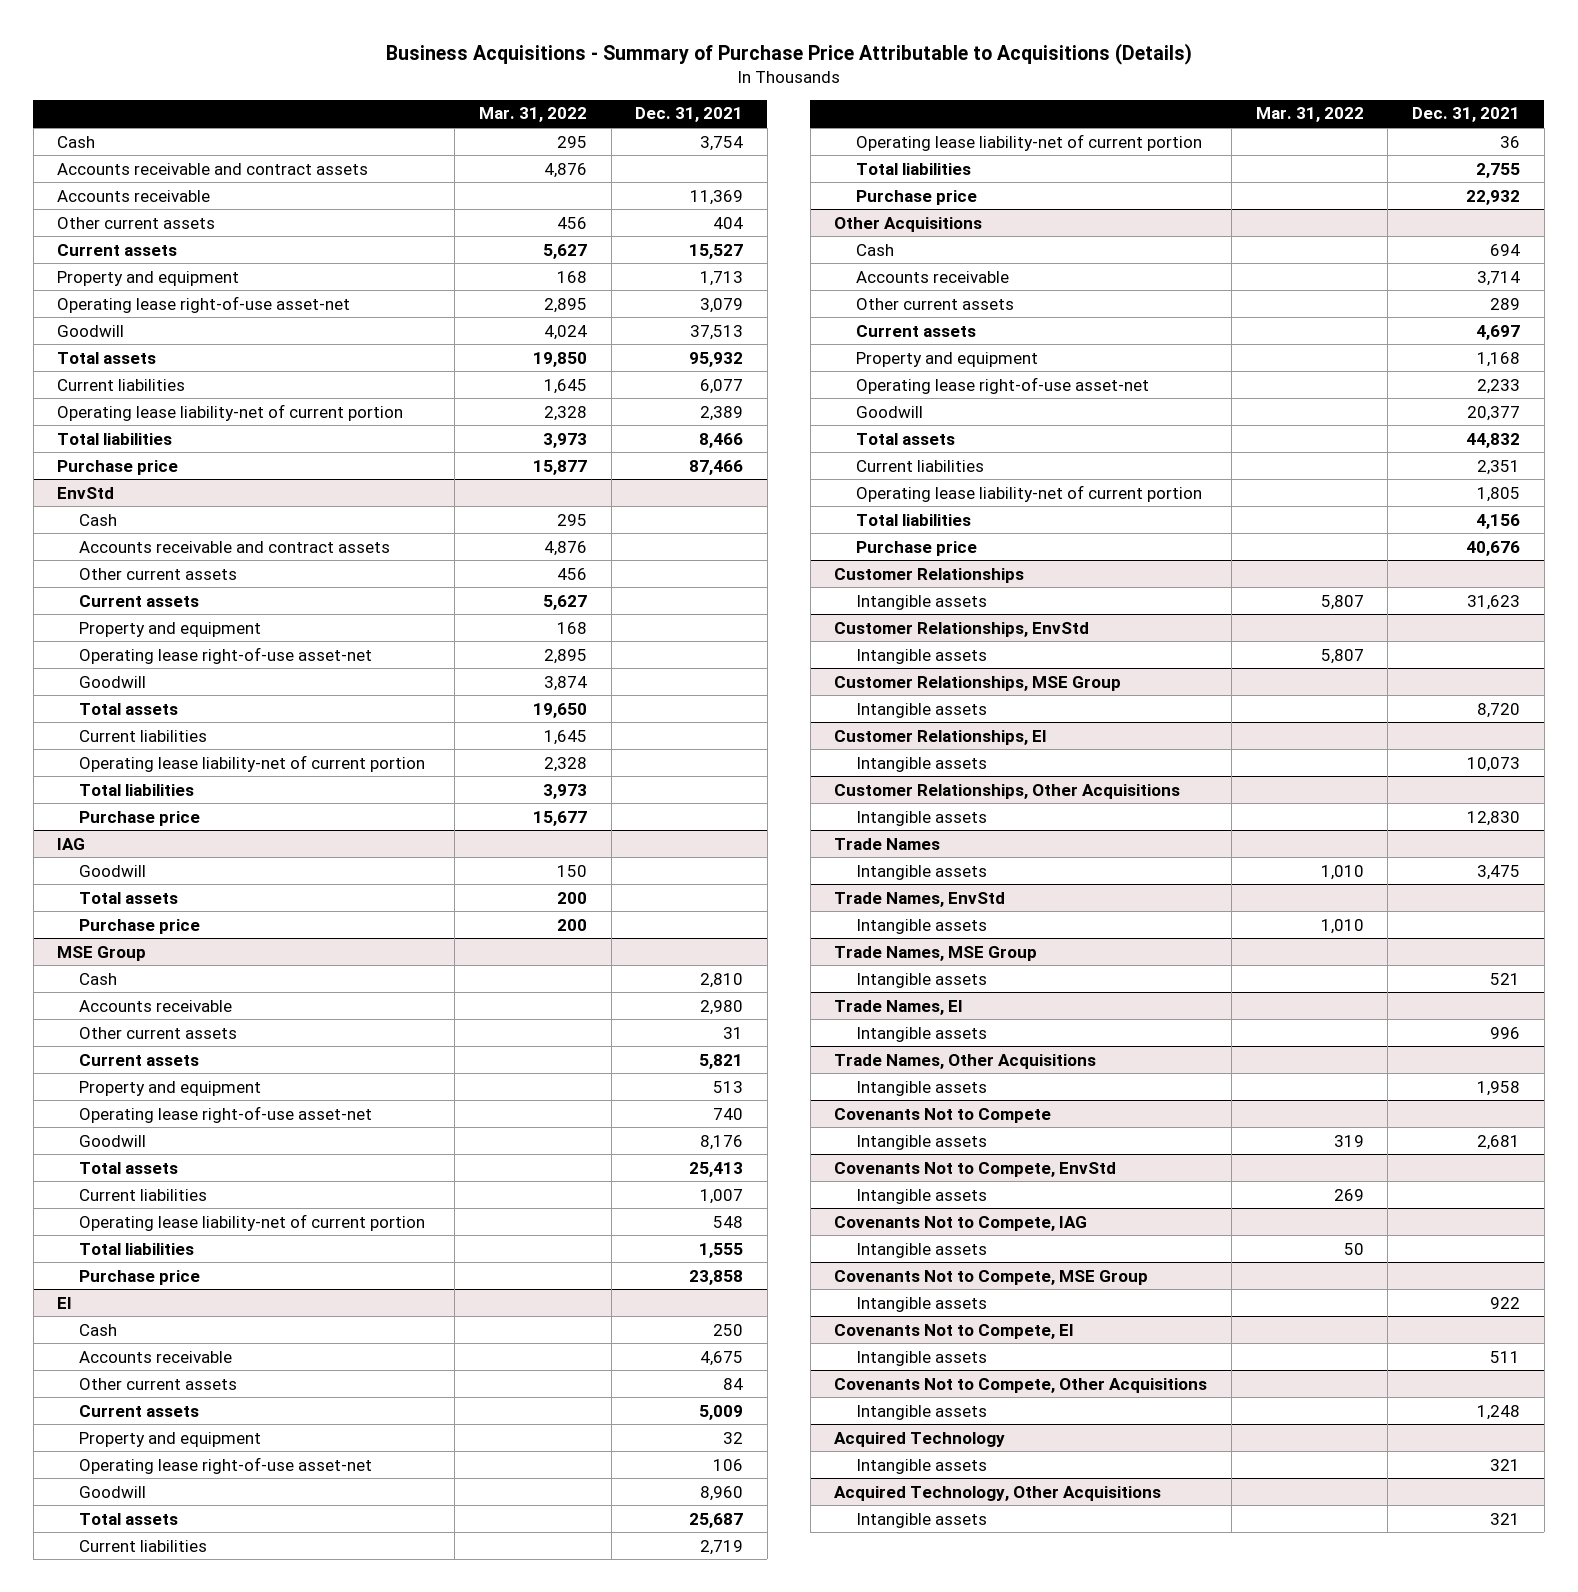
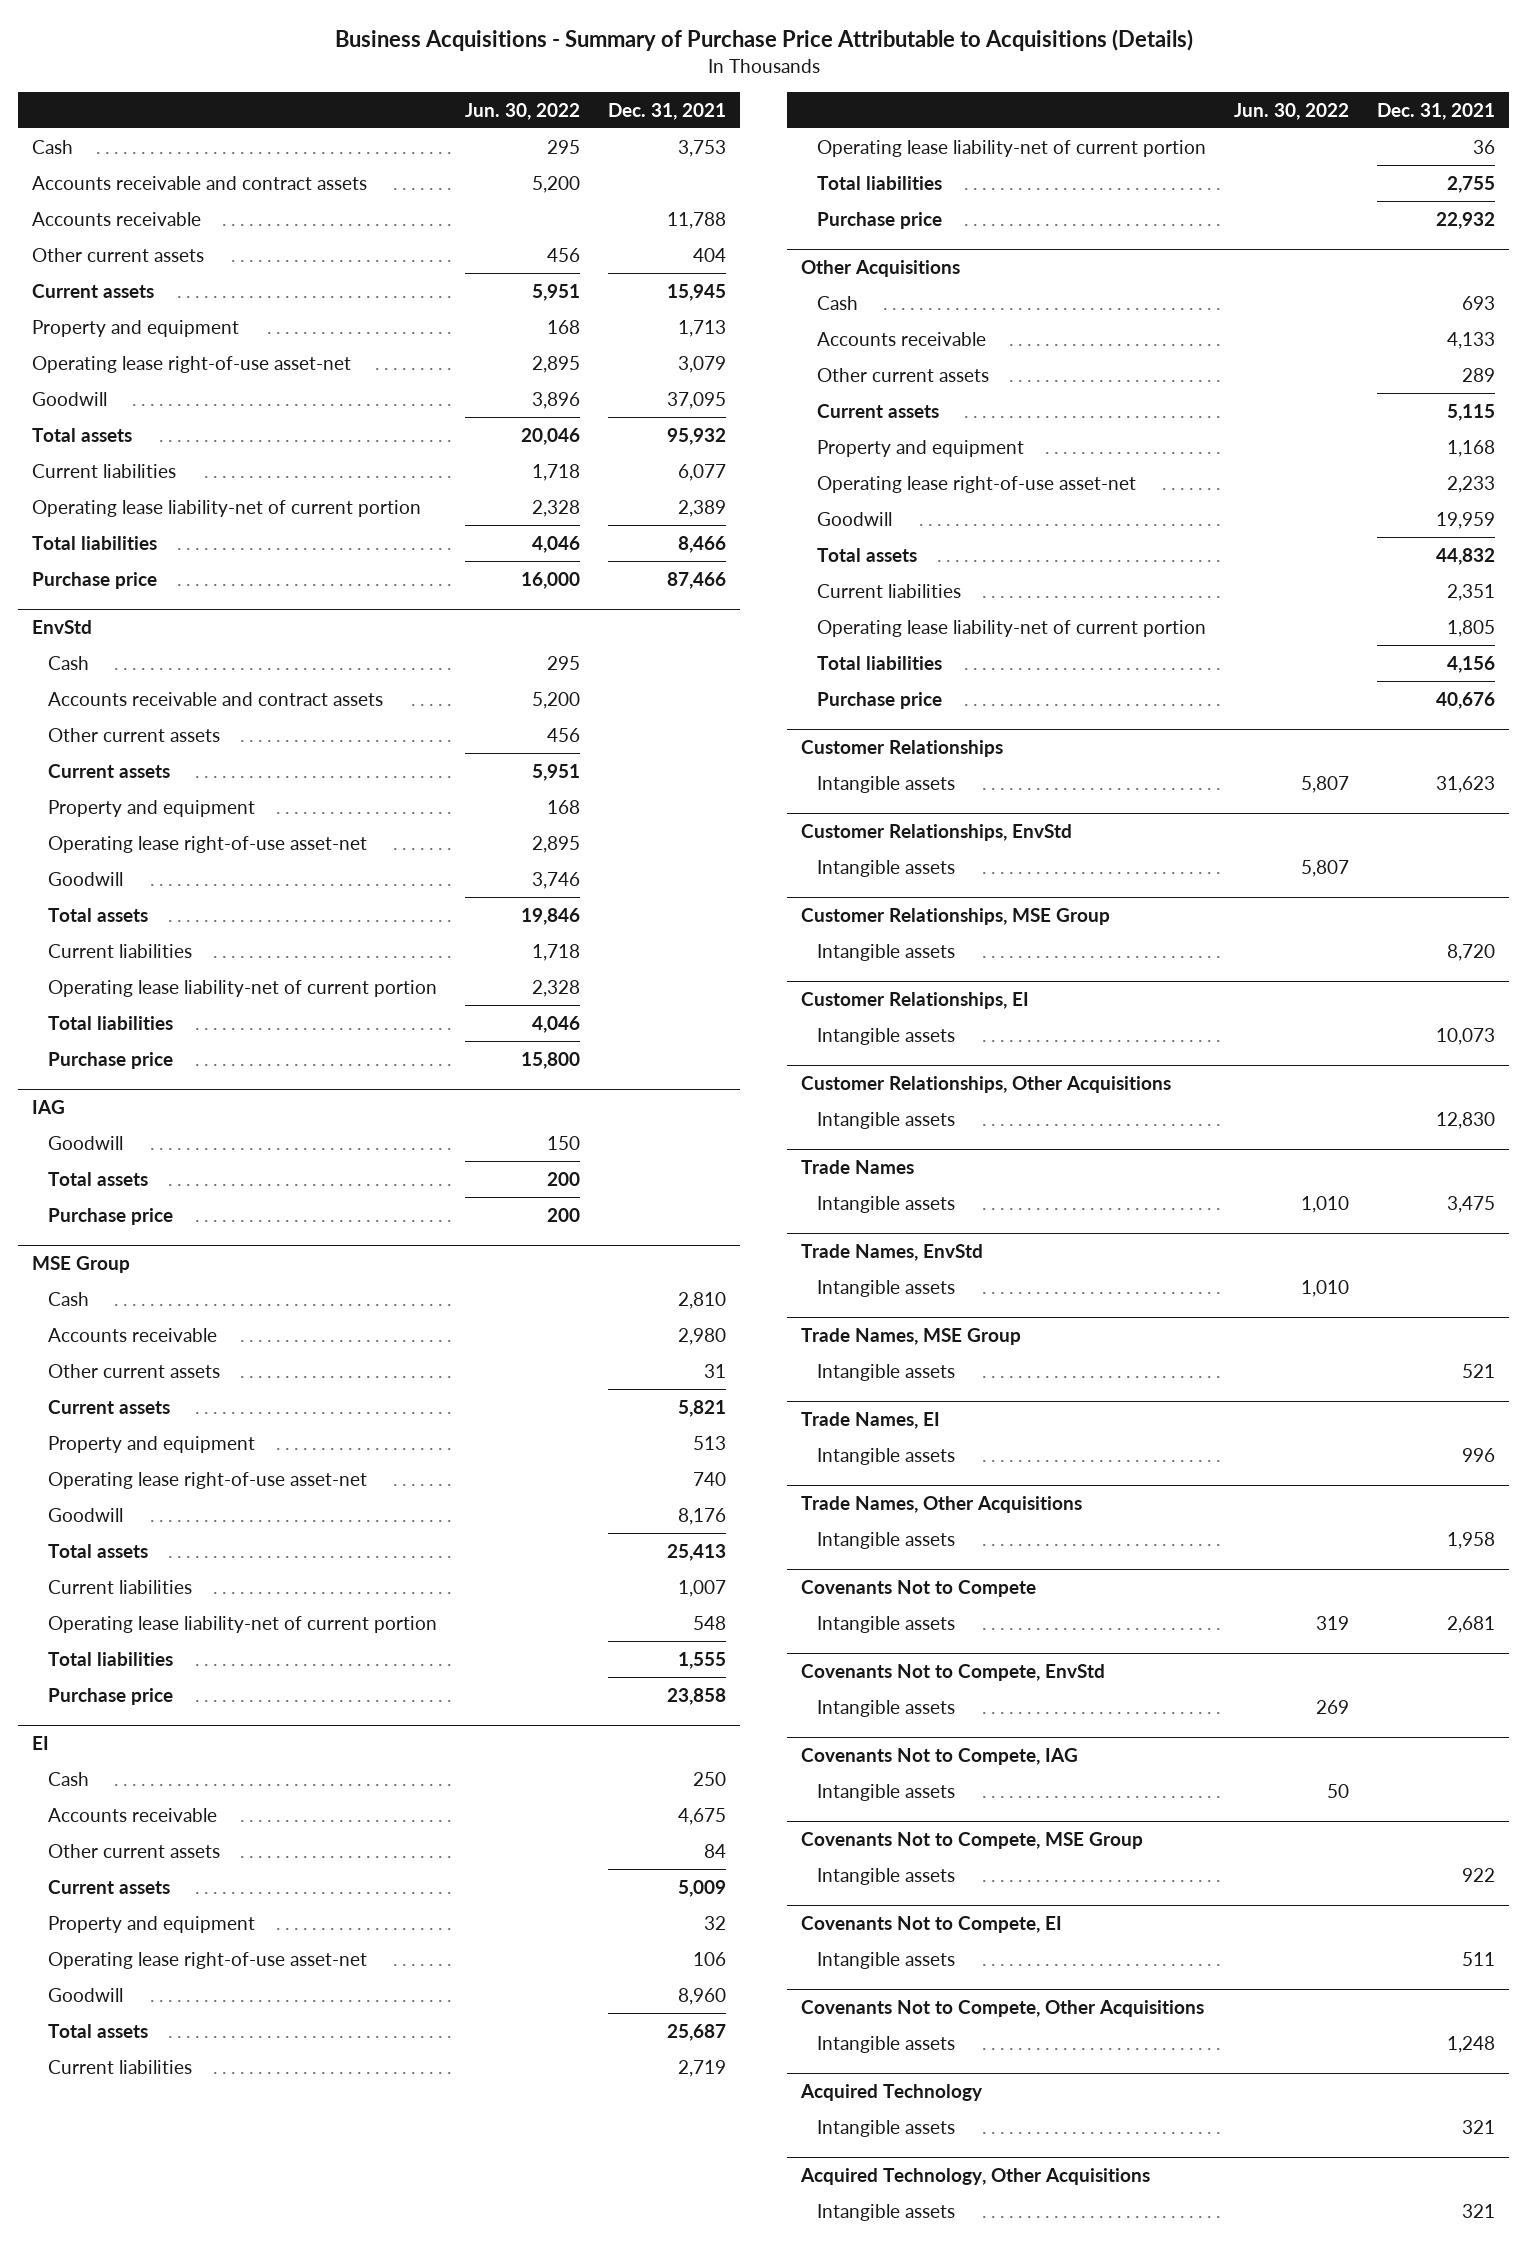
- | Mar. 31, 2022 | Dec. 31, 2021
+ | Jun. 30, 2022 | Dec. 31, 2021
- Cash | 295 | 3,754
+ Cash | 295 | 3,753
- Accounts receivable | | 11,369
+ Accounts receivable | | 11,788
- Current assets | 5,627 | 15,527
+ Current assets | 5,951 | 15,945
- Goodwill | 4,024 | 37,513
+ Goodwill | 3,896 | 37,095
@ Other Acquisitions
- Cash | | 694
- Accounts receivable | | 3,714
+ Cash | | 693
+ Accounts receivable | | 4,133
- Current assets | | 4,697
+ Current assets | | 5,115
- Goodwill | | 20,377
+ Goodwill | | 19,959

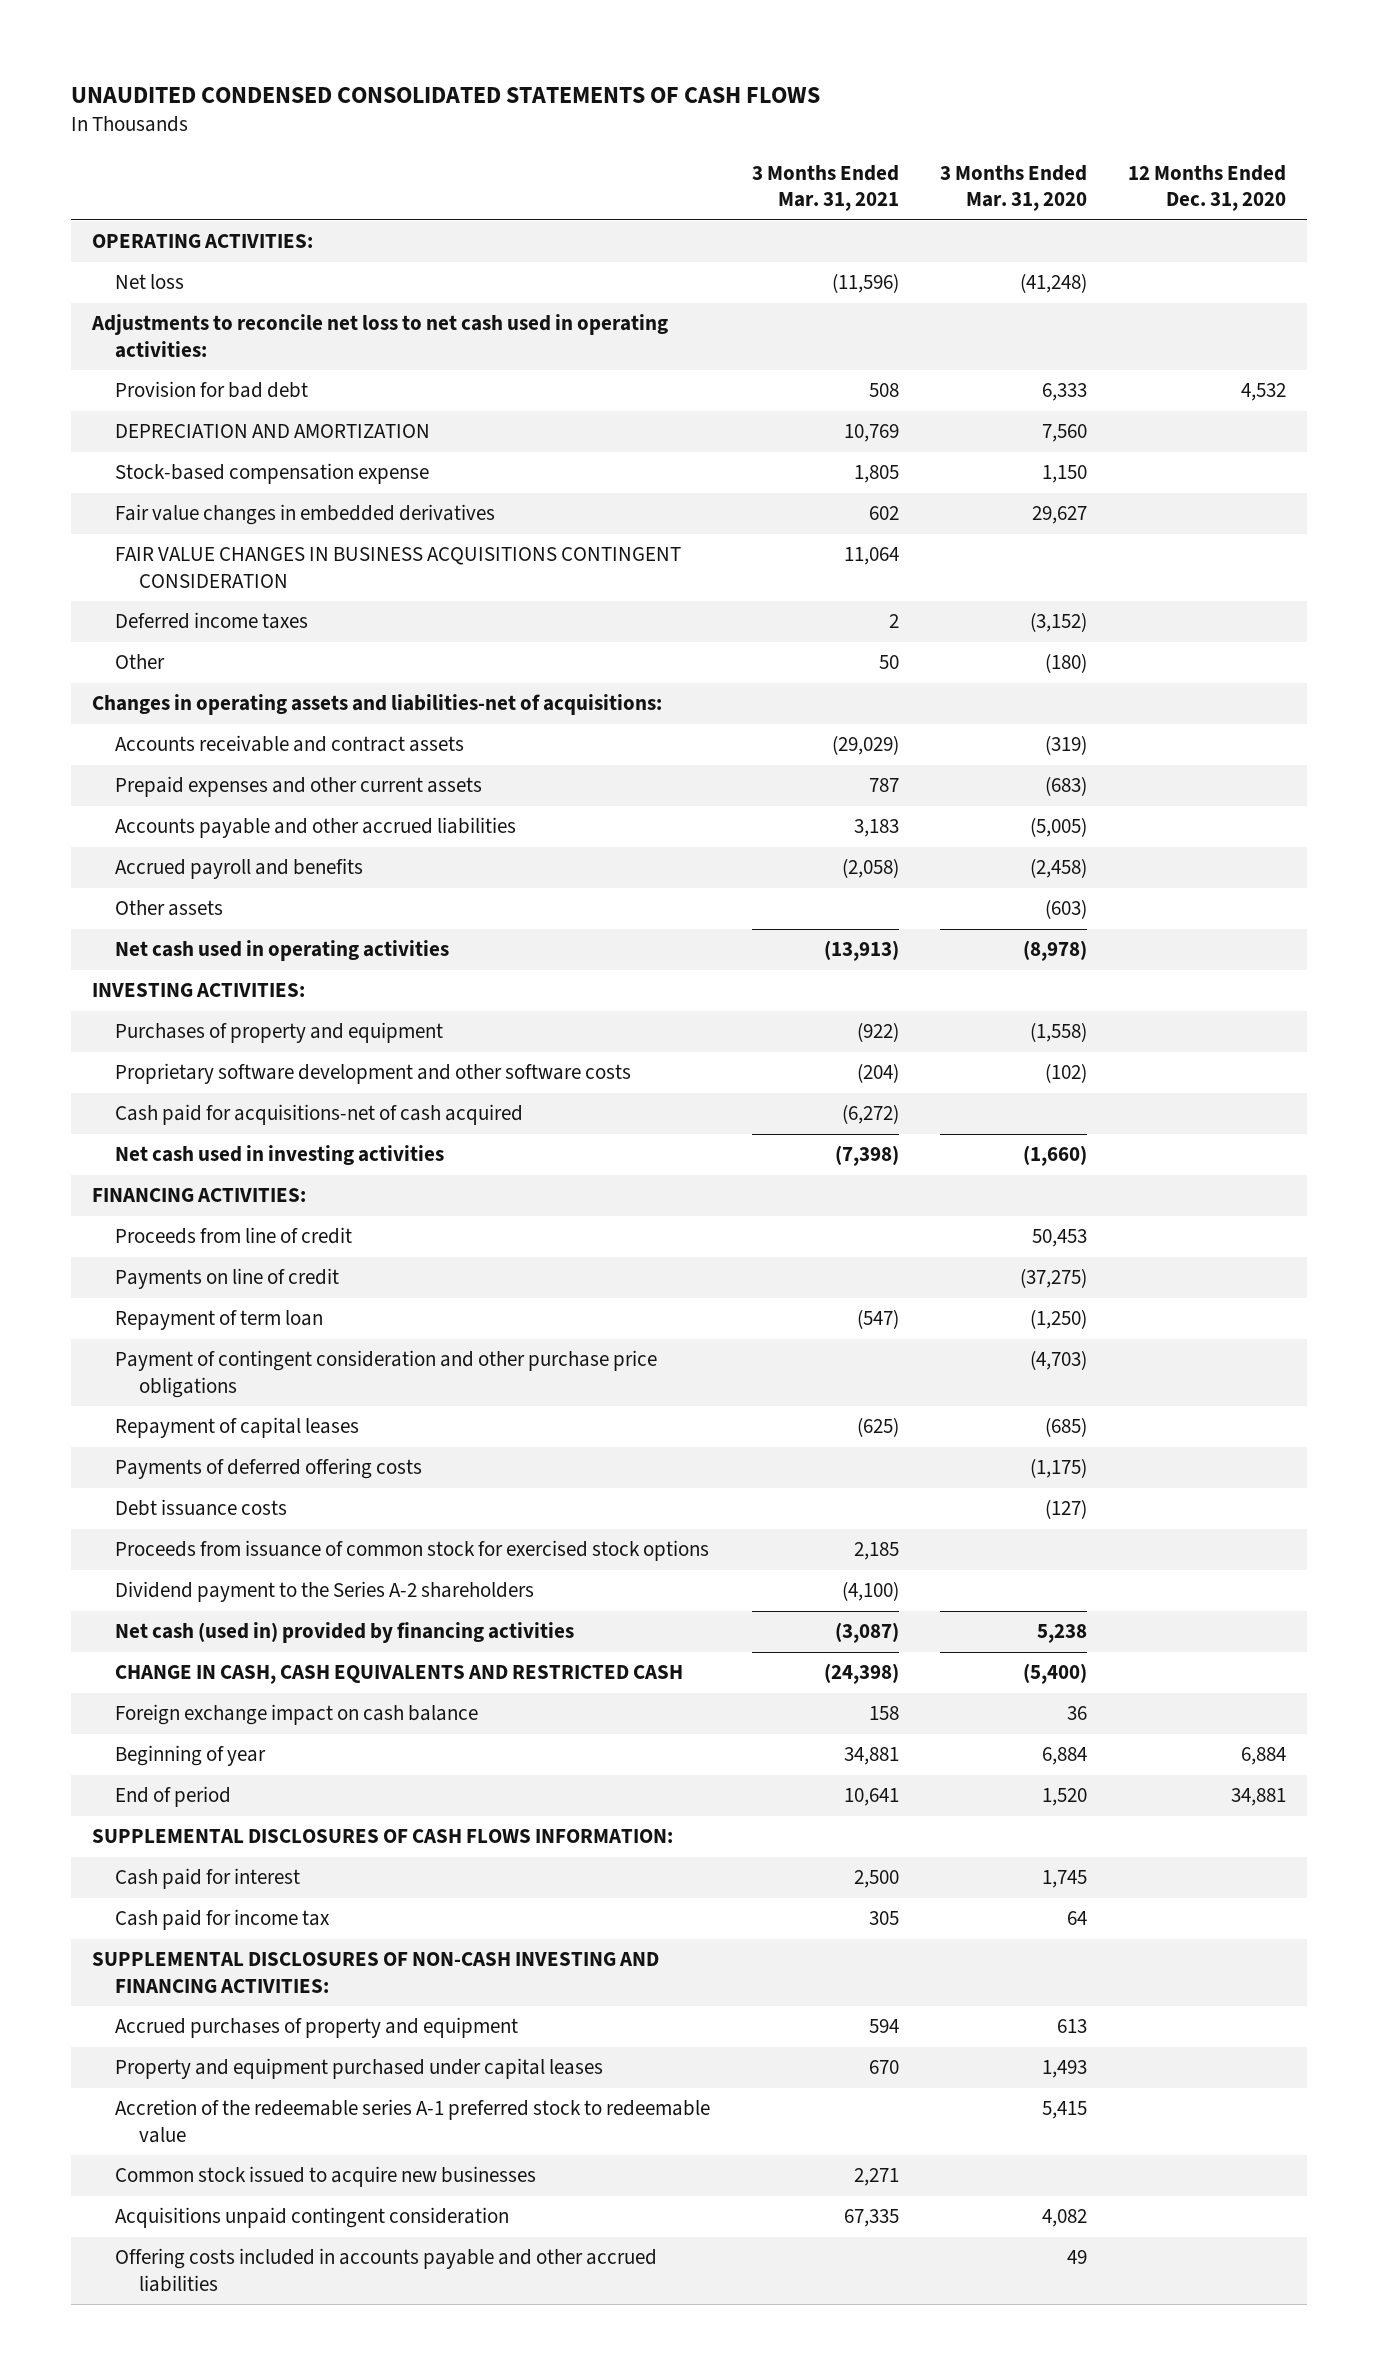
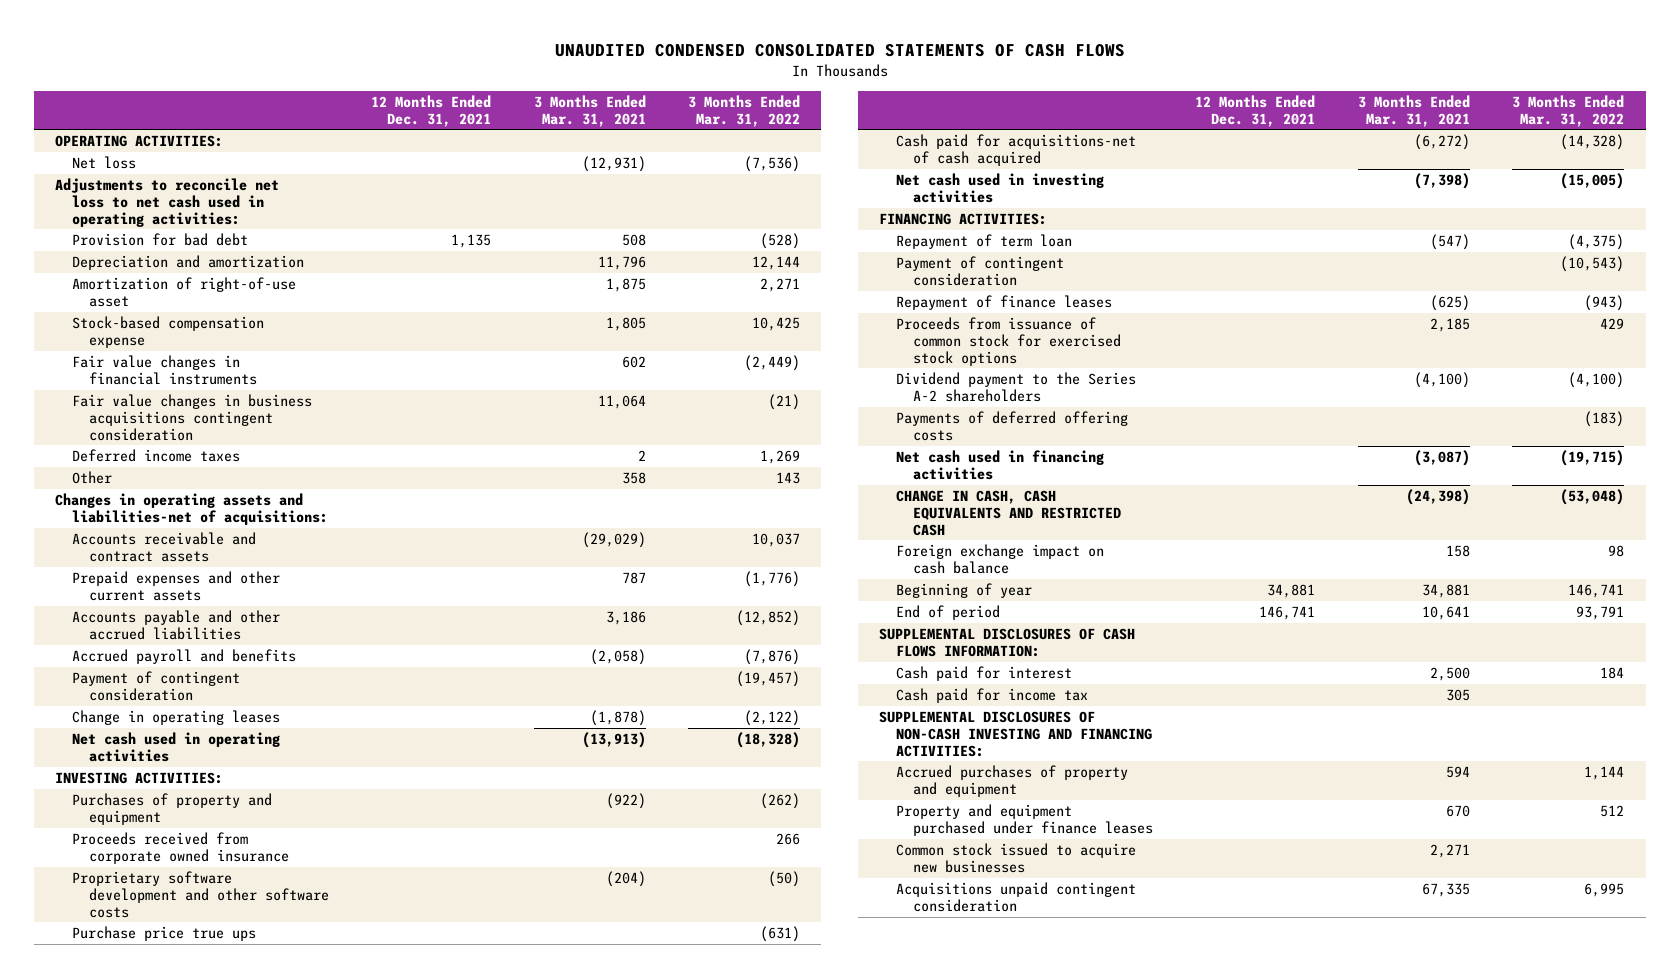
- | 3 Months Ended Mar. 31, 2021 | 3 Months Ended Mar. 31, 2020 | 12 Months Ended Dec. 31, 2020
+ | 12 Months Ended Dec. 31, 2021 | 3 Months Ended Mar. 31, 2021 | 3 Months Ended Mar. 31, 2022
- Net loss | (11,596) | (41,248) |
+ Net loss | | (12,931) | (7,536)
- DEPRECIATION AND AMORTIZATION | 10,769 | 7,560 |
+ Depreciation and amortization | | 11,796 | 12,144
+ Amortization of right-of-use asset | | 1,875 | 2,271
- Fair value changes in embedded derivatives | 602 | 29,627 |
- FAIR VALUE CHANGES IN BUSINESS ACQUISITIONS CONTINGENT CONSIDERATION | 11,064 | |
+ Fair value changes in financial instruments | | 602 | (2,449)
+ Fair value changes in business acquisitions contingent consideration | | 11,064 | (21)
- Other | 50 | (180) |
+ Other | | 358 | 143
- Accounts payable and other accrued liabilities | 3,183 | (5,005) |
+ Accounts payable and other accrued liabilities | | 3,186 | (12,852)
- Other assets | | (603) |
+ Payment of contingent consideration | | | (19,457)
+ Change in operating leases | | (1,878) | (2,122)
+ Proceeds received from corporate owned insurance | | | 266
+ Purchase price true ups | | | (631)
- Proceeds from line of credit | | 50,453 |
- Payments on line of credit | | (37,275) |
- Payment of contingent consideration and other purchase price obligations | | (4,703) |
- Repayment of capital leases | (625) | (685) |
- Debt issuance costs | | (127) |
+ Payment of contingent consideration | | | (10,543)
+ Repayment of finance leases | | (625) | (943)
- Net cash (used in) provided by financing activities | (3,087) | 5,238 |
moved down: Payments of deferred offering costs | | | (183)
+ Net cash used in financing activities | | (3,087) | (19,715)
- Property and equipment purchased under capital leases | 670 | 1,493 |
- Accretion of the redeemable series A-1 preferred stock to redeemable value | | 5,415 |
+ Property and equipment purchased under finance leases | | 670 | 512
- Offering costs included in accounts payable and other accrued liabilities | | 49 |

